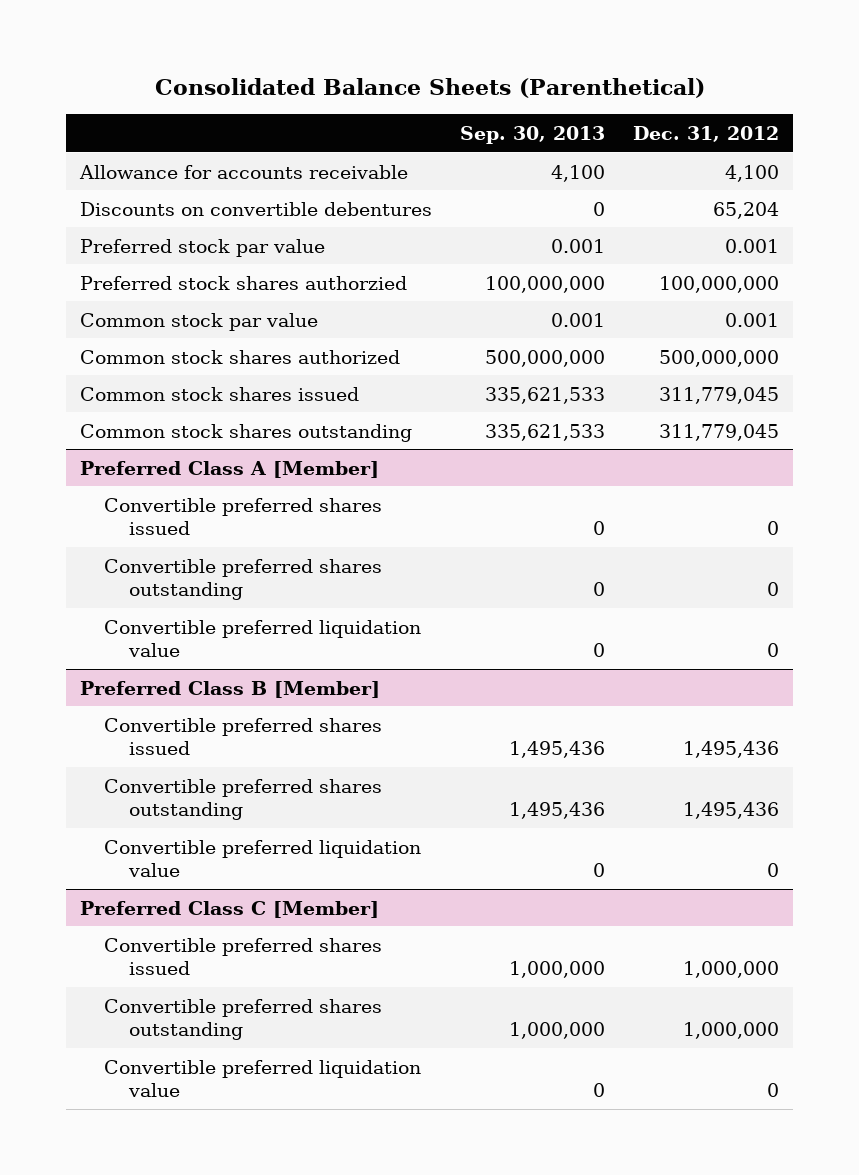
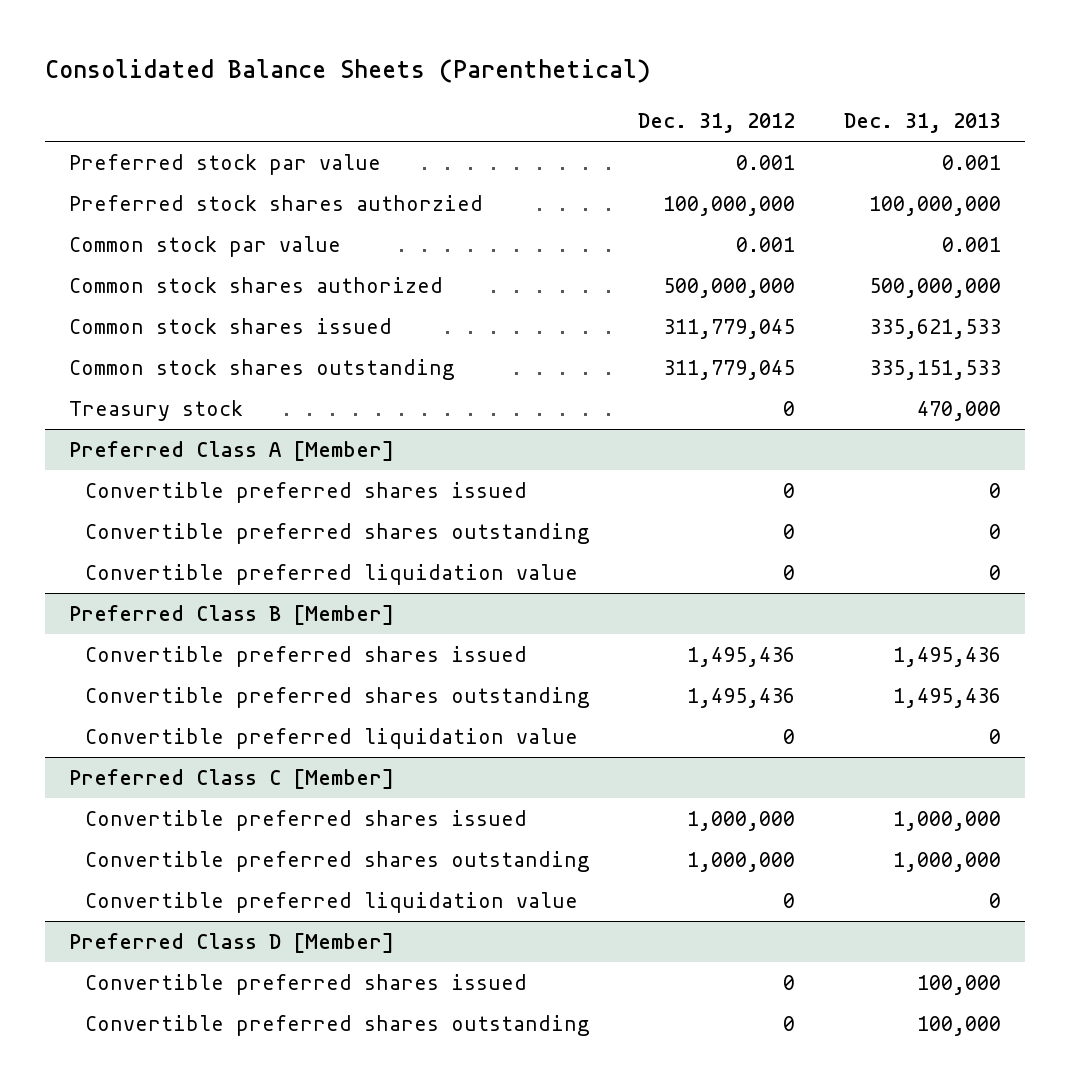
- | Sep. 30, 2013 | Dec. 31, 2012
+ | Dec. 31, 2012 | Dec. 31, 2013
- Allowance for accounts receivable | 4,100 | 4,100
- Discounts on convertible debentures | 0 | 65,204
+ Treasury stock | 0 | 470,000
+ Preferred Class D [Member]
+ Convertible preferred shares issued | 0 | 100,000
+ Convertible preferred shares outstanding | 0 | 100,000

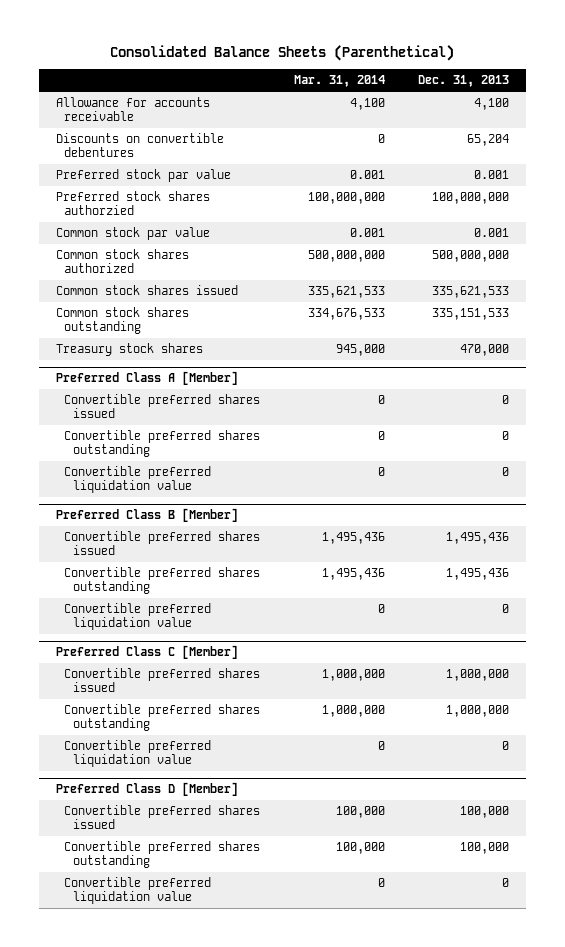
- | Dec. 31, 2012 | Dec. 31, 2013
+ | Mar. 31, 2014 | Dec. 31, 2013
+ Allowance for accounts receivable | 4,100 | 4,100
+ Discounts on convertible debentures | 0 | 65,204
- Treasury stock | 0 | 470,000
+ Treasury stock shares | 945,000 | 470,000
@ Preferred Class D [Member]
+ Convertible preferred liquidation value | 0 | 0

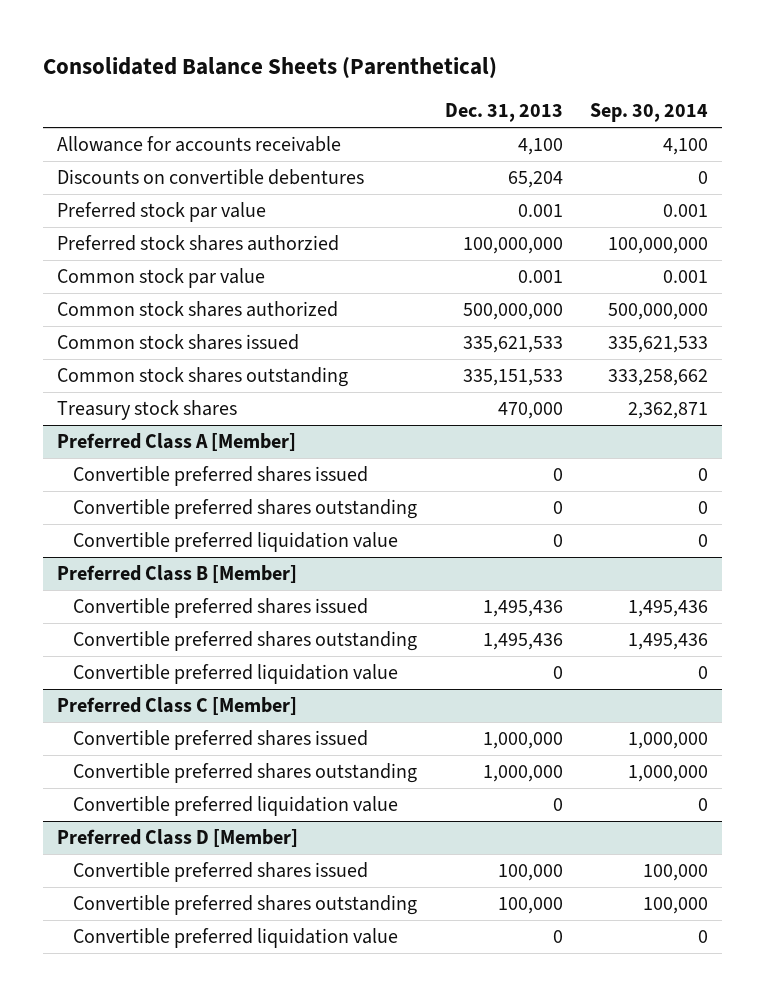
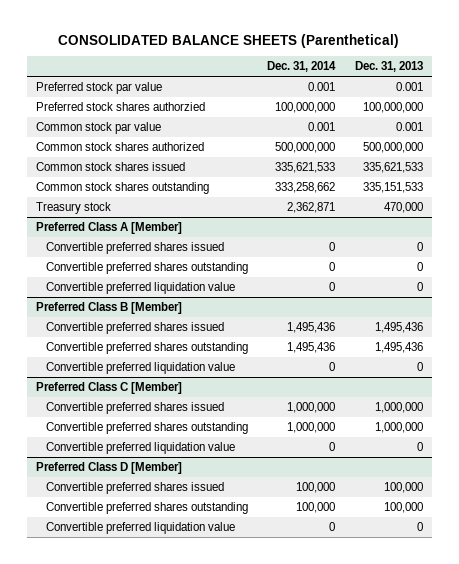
- Consolidated Balance Sheets (Parenthetical)
+ CONSOLIDATED BALANCE SHEETS (Parenthetical)
- | Dec. 31, 2013 | Sep. 30, 2014
+ | Dec. 31, 2014 | Dec. 31, 2013
- Allowance for accounts receivable | 4,100 | 4,100
- Discounts on convertible debentures | 65,204 | 0
- Treasury stock shares | 470,000 | 2,362,871
+ Treasury stock | 2,362,871 | 470,000

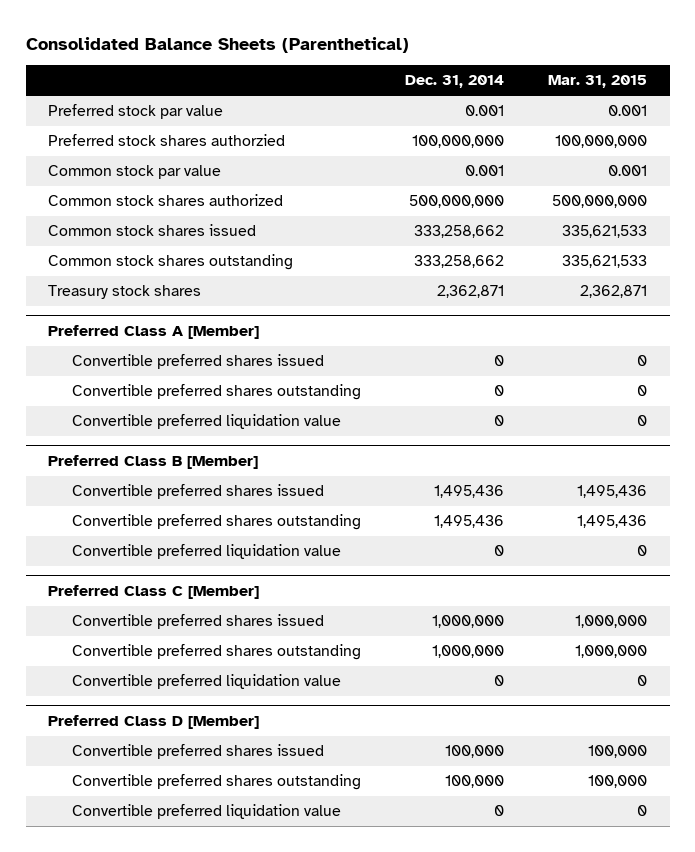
- CONSOLIDATED BALANCE SHEETS (Parenthetical)
+ Consolidated Balance Sheets (Parenthetical)
- | Dec. 31, 2014 | Dec. 31, 2013
+ | Dec. 31, 2014 | Mar. 31, 2015
- Common stock shares issued | 335,621,533 | 335,621,533
+ Common stock shares issued | 333,258,662 | 335,621,533
- Treasury stock | 2,362,871 | 470,000
+ Treasury stock shares | 2,362,871 | 2,362,871

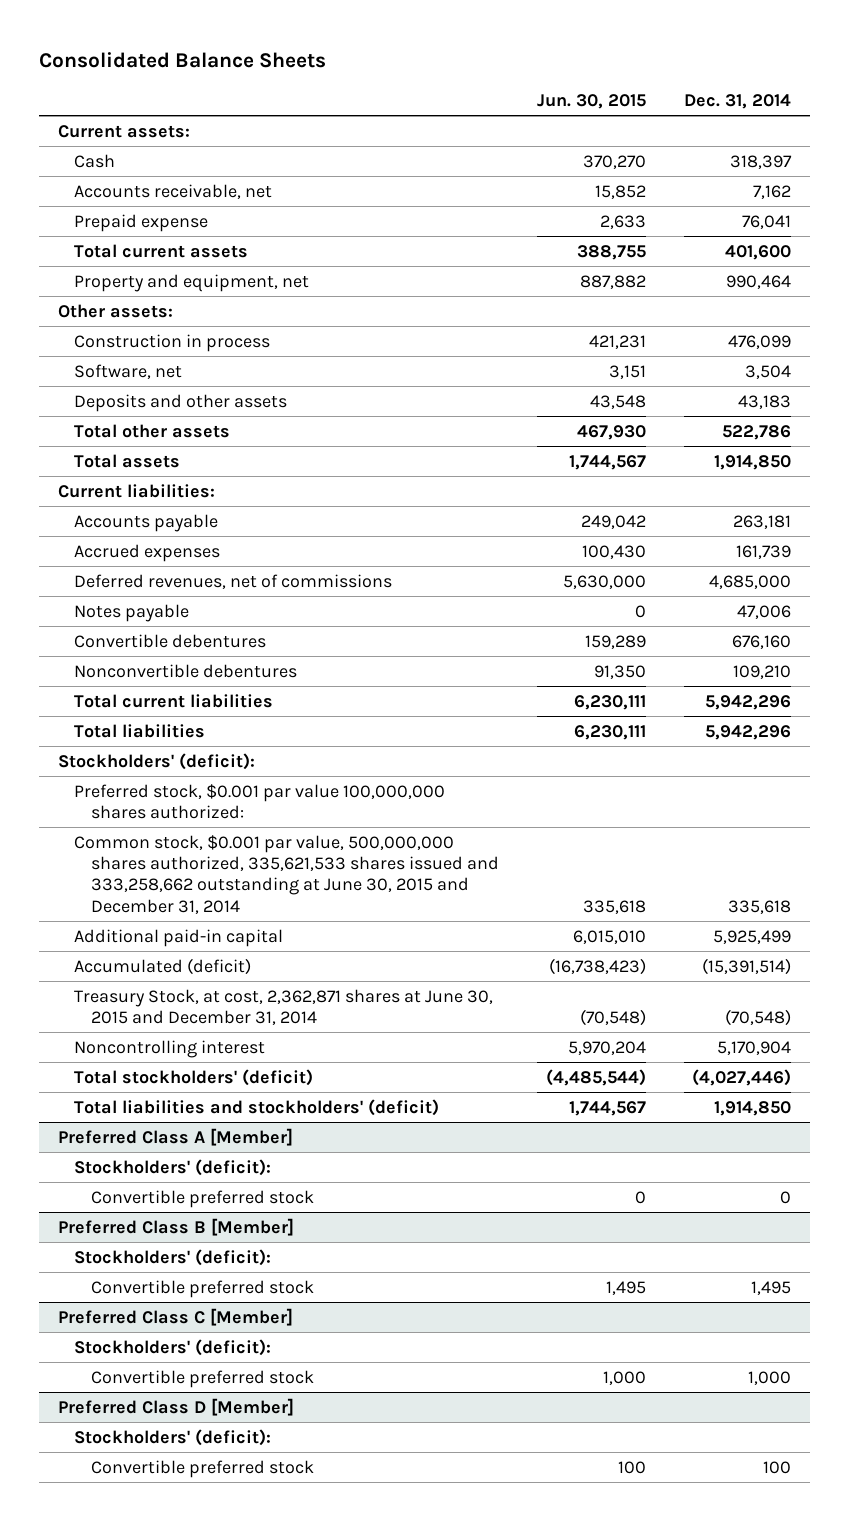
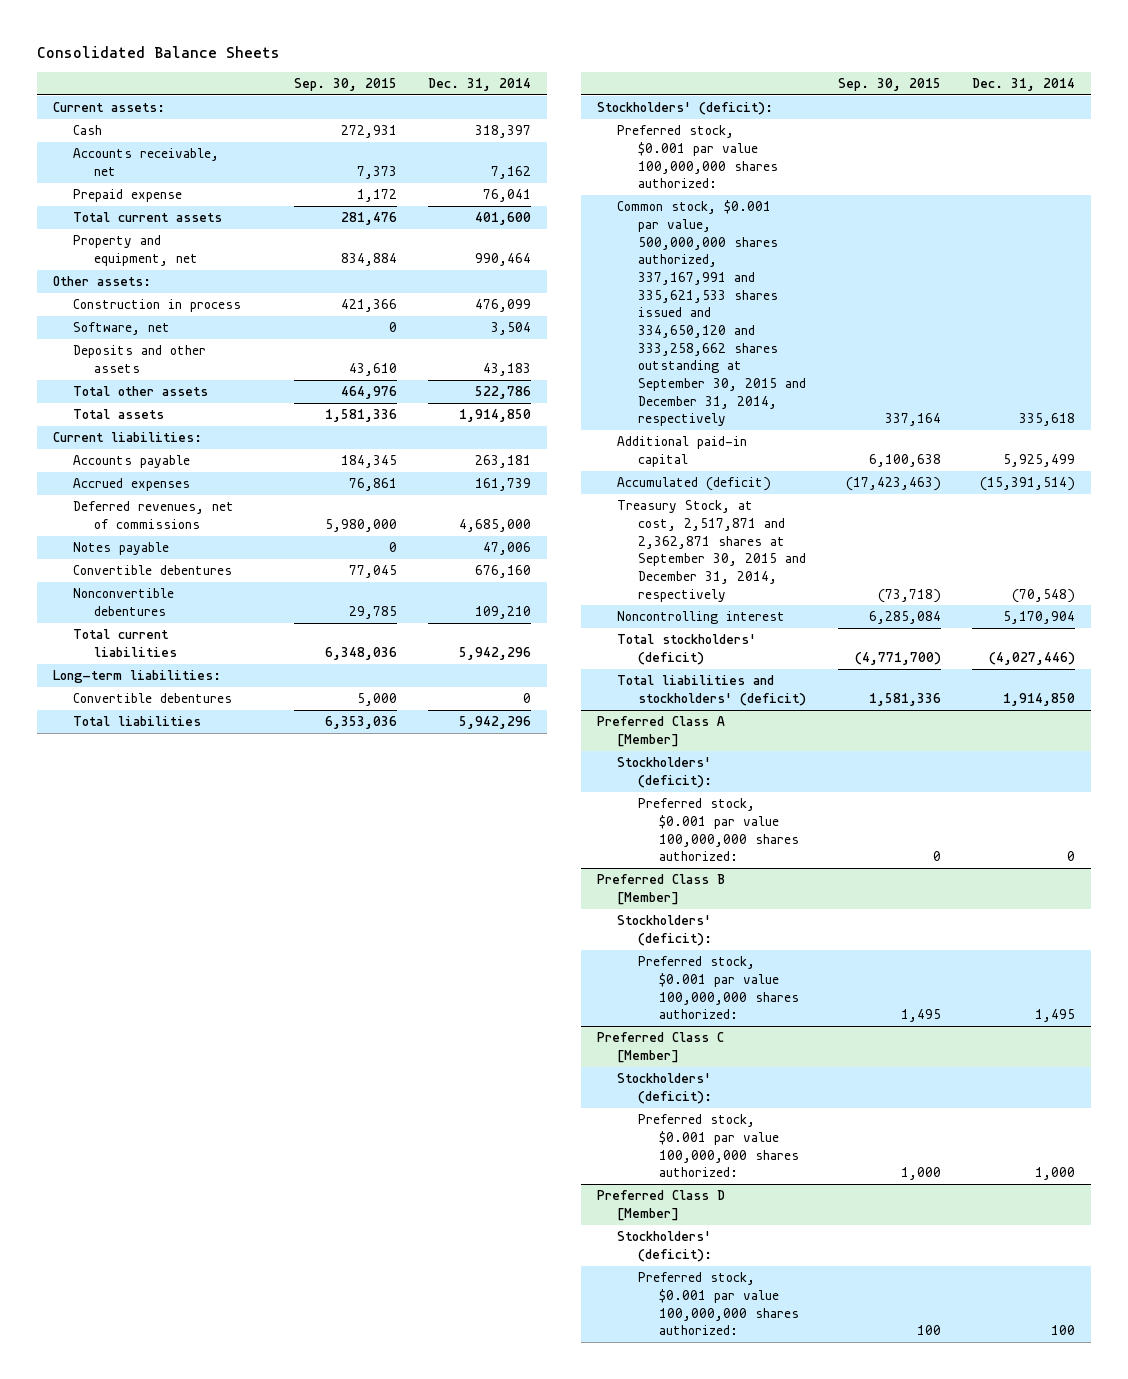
- | Jun. 30, 2015 | Dec. 31, 2014
+ | Sep. 30, 2015 | Dec. 31, 2014
+ Long-term liabilities:
+ Convertible debentures | 5,000 | 0
- Common stock, $0.001 par value, 500,000,000 shares authorized, 335,621,533 shares issued and 333,258,662 outstanding at June 30, 2015 and December 31, 2014 | 335,618 | 335,618
+ Common stock, $0.001 par value, 500,000,000 shares authorized, 337,167,991 and 335,621,533 shares issued and 334,650,120 and 333,258,662 shares outstanding at September 30, 2015 and December 31, 2014, respectively | 337,164 | 335,618
- Treasury Stock, at cost, 2,362,871 shares at June 30, 2015 and December 31, 2014 | (70,548) | (70,548)
+ Treasury Stock, at cost, 2,517,871 and 2,362,871 shares at September 30, 2015 and December 31, 2014, respectively | (73,718) | (70,548)
@ Preferred Class A [Member]
- Convertible preferred stock | 0 | 0
+ Preferred stock, $0.001 par value 100,000,000 shares authorized: | 0 | 0
@ Preferred Class B [Member]
- Convertible preferred stock | 1,495 | 1,495
+ Preferred stock, $0.001 par value 100,000,000 shares authorized: | 1,495 | 1,495
@ Preferred Class C [Member]
- Convertible preferred stock | 1,000 | 1,000
+ Preferred stock, $0.001 par value 100,000,000 shares authorized: | 1,000 | 1,000
@ Preferred Class D [Member]
- Convertible preferred stock | 100 | 100
+ Preferred stock, $0.001 par value 100,000,000 shares authorized: | 100 | 100

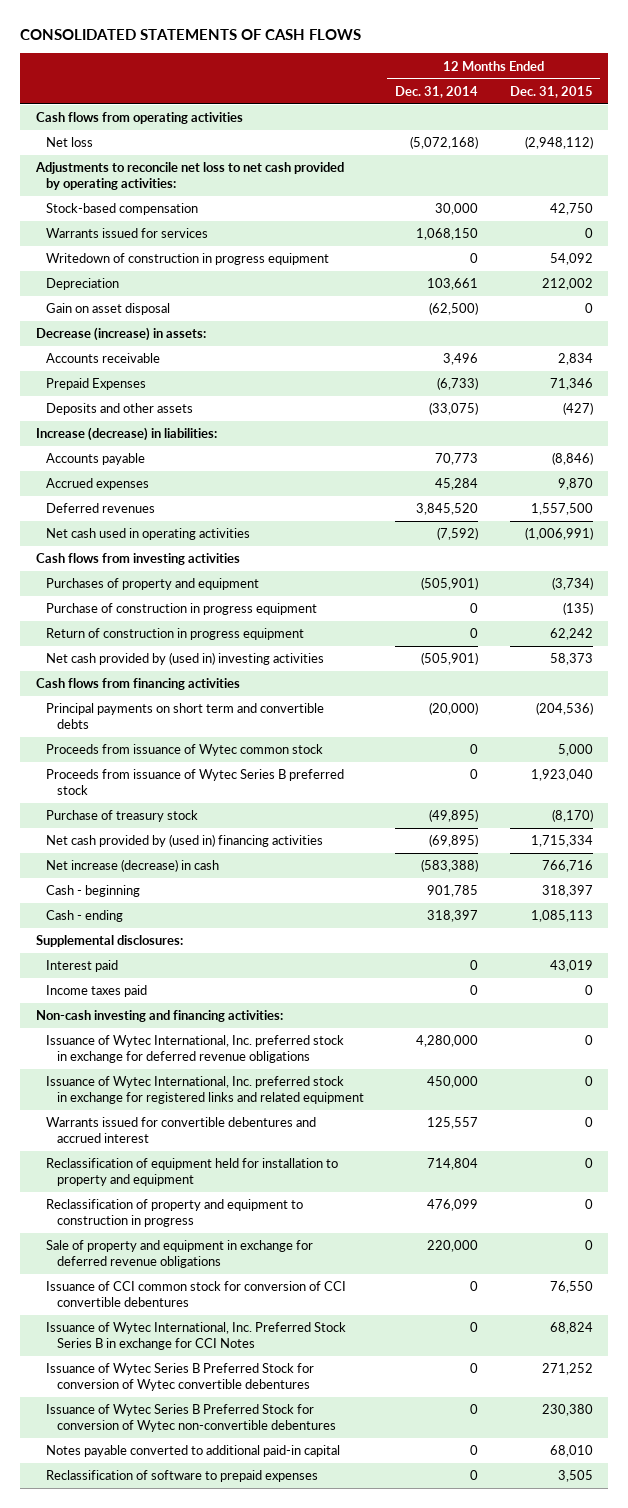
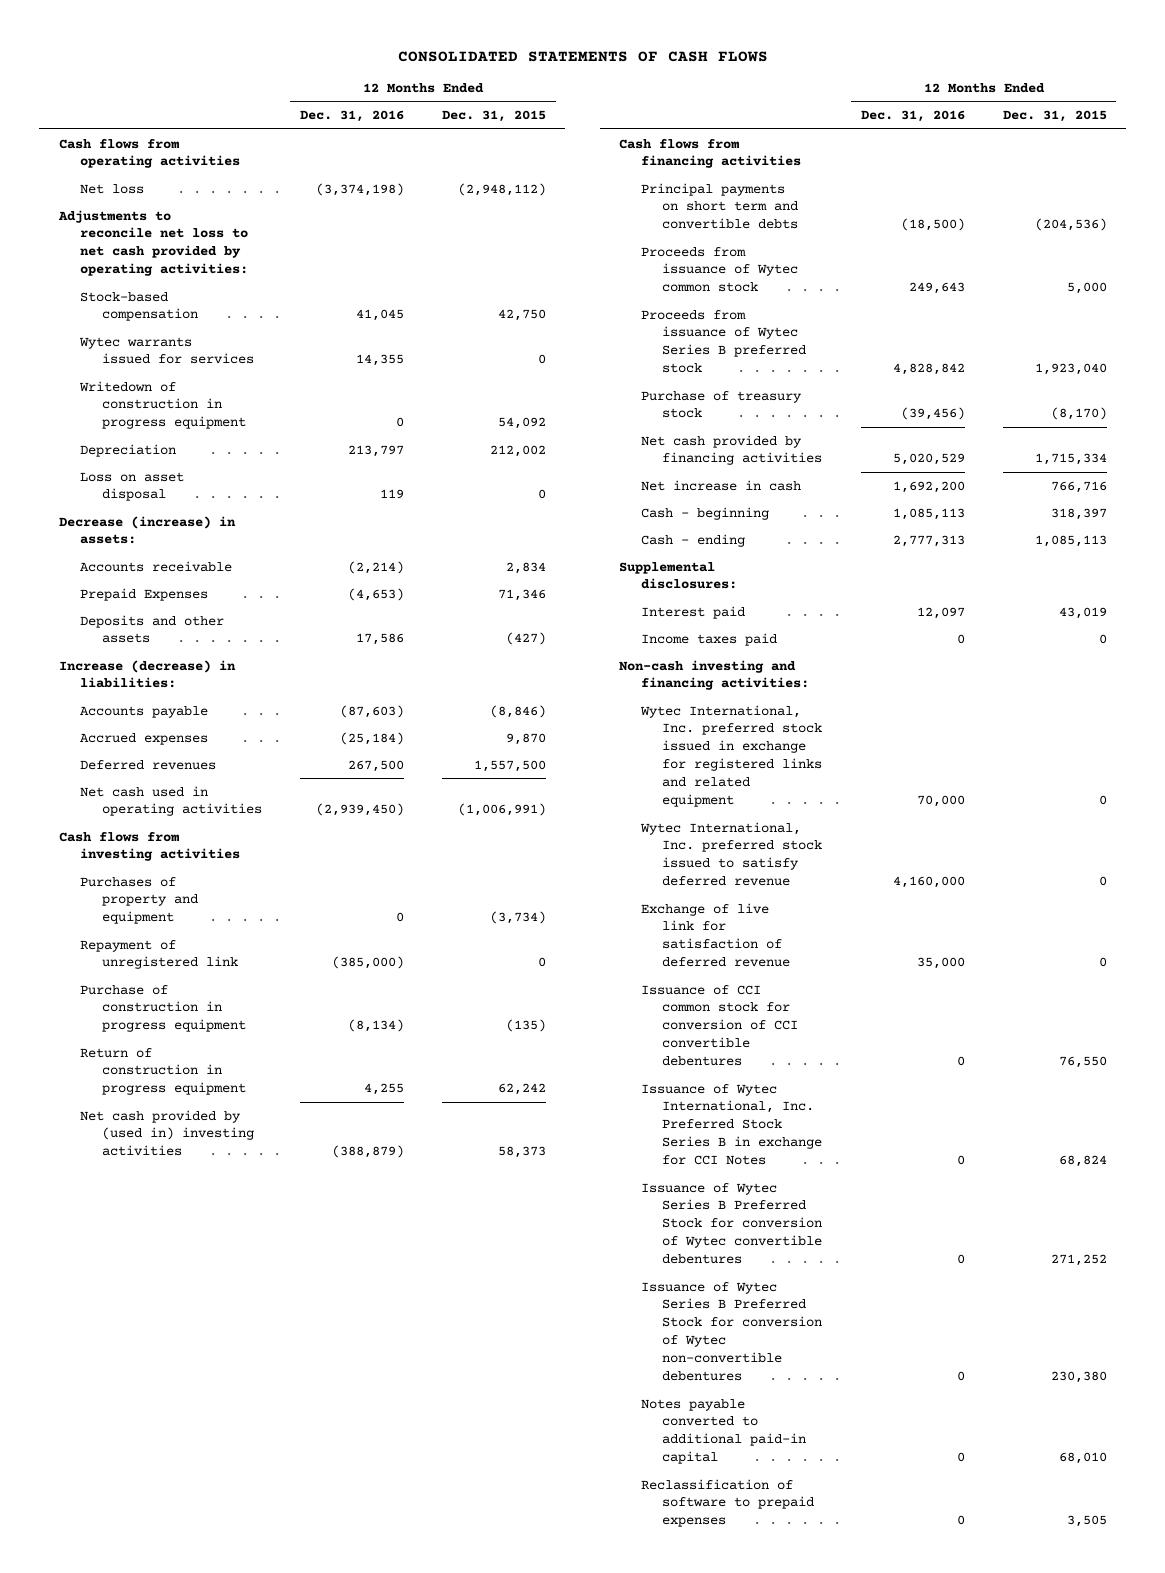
- | 12 Months Ended Dec. 31, 2014 | 12 Months Ended Dec. 31, 2015
+ | 12 Months Ended Dec. 31, 2016 | 12 Months Ended Dec. 31, 2015
- Warrants issued for services | 1,068,150 | 0
+ Wytec warrants issued for services | 14,355 | 0
- Gain on asset disposal | (62,500) | 0
+ Loss on asset disposal | 119 | 0
+ Repayment of unregistered link | (385,000) | 0
- Net cash provided by (used in) financing activities | (69,895) | 1,715,334
- Net increase (decrease) in cash | (583,388) | 766,716
+ Net cash provided by financing activities | 5,020,529 | 1,715,334
+ Net increase in cash | 1,692,200 | 766,716
- Issuance of Wytec International, Inc. preferred stock in exchange for deferred revenue obligations | 4,280,000 | 0
- Issuance of Wytec International, Inc. preferred stock in exchange for registered links and related equipment | 450,000 | 0
- Warrants issued for convertible debentures and accrued interest | 125,557 | 0
- Reclassification of equipment held for installation to property and equipment | 714,804 | 0
- Reclassification of property and equipment to construction in progress | 476,099 | 0
- Sale of property and equipment in exchange for deferred revenue obligations | 220,000 | 0
+ Wytec International, Inc. preferred stock issued in exchange for registered links and related equipment | 70,000 | 0
+ Wytec International, Inc. preferred stock issued to satisfy deferred revenue | 4,160,000 | 0
+ Exchange of live link for satisfaction of deferred revenue | 35,000 | 0

